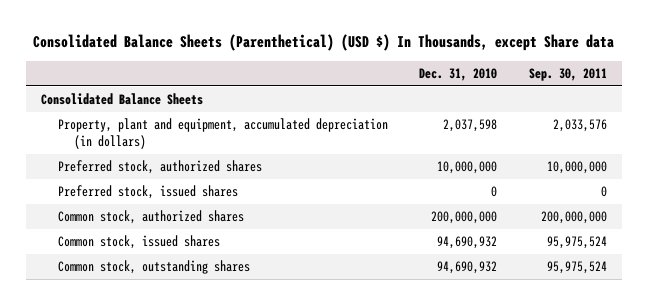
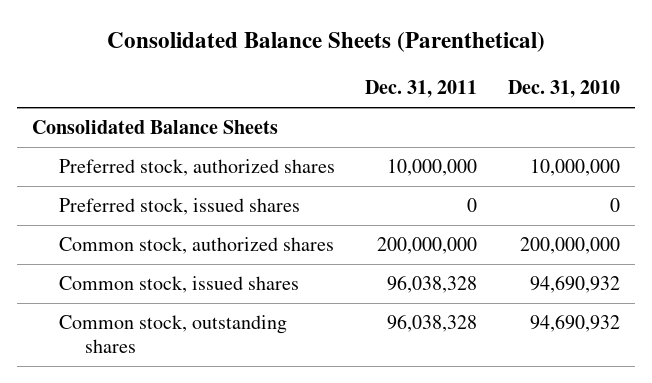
- Consolidated Balance Sheets (Parenthetical) (USD $) In Thousands, except Share data
+ Consolidated Balance Sheets (Parenthetical)
- | Dec. 31, 2010 | Sep. 30, 2011
+ | Dec. 31, 2011 | Dec. 31, 2010
- Property, plant and equipment, accumulated depreciation (in dollars) | 2,037,598 | 2,033,576

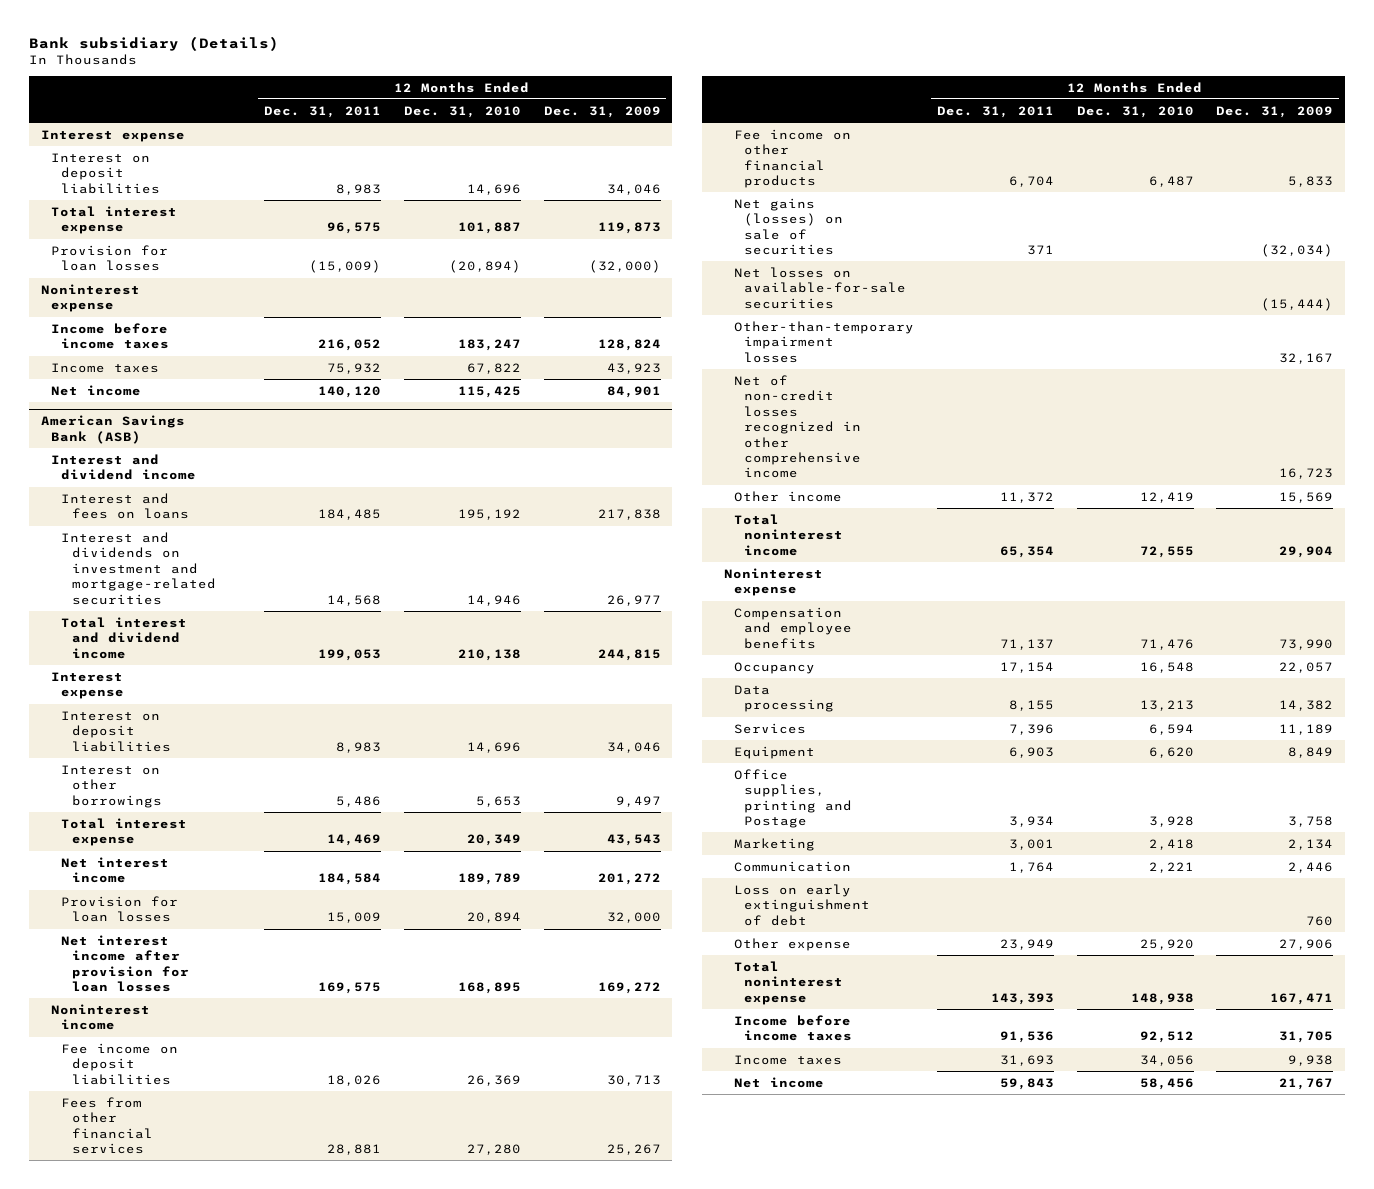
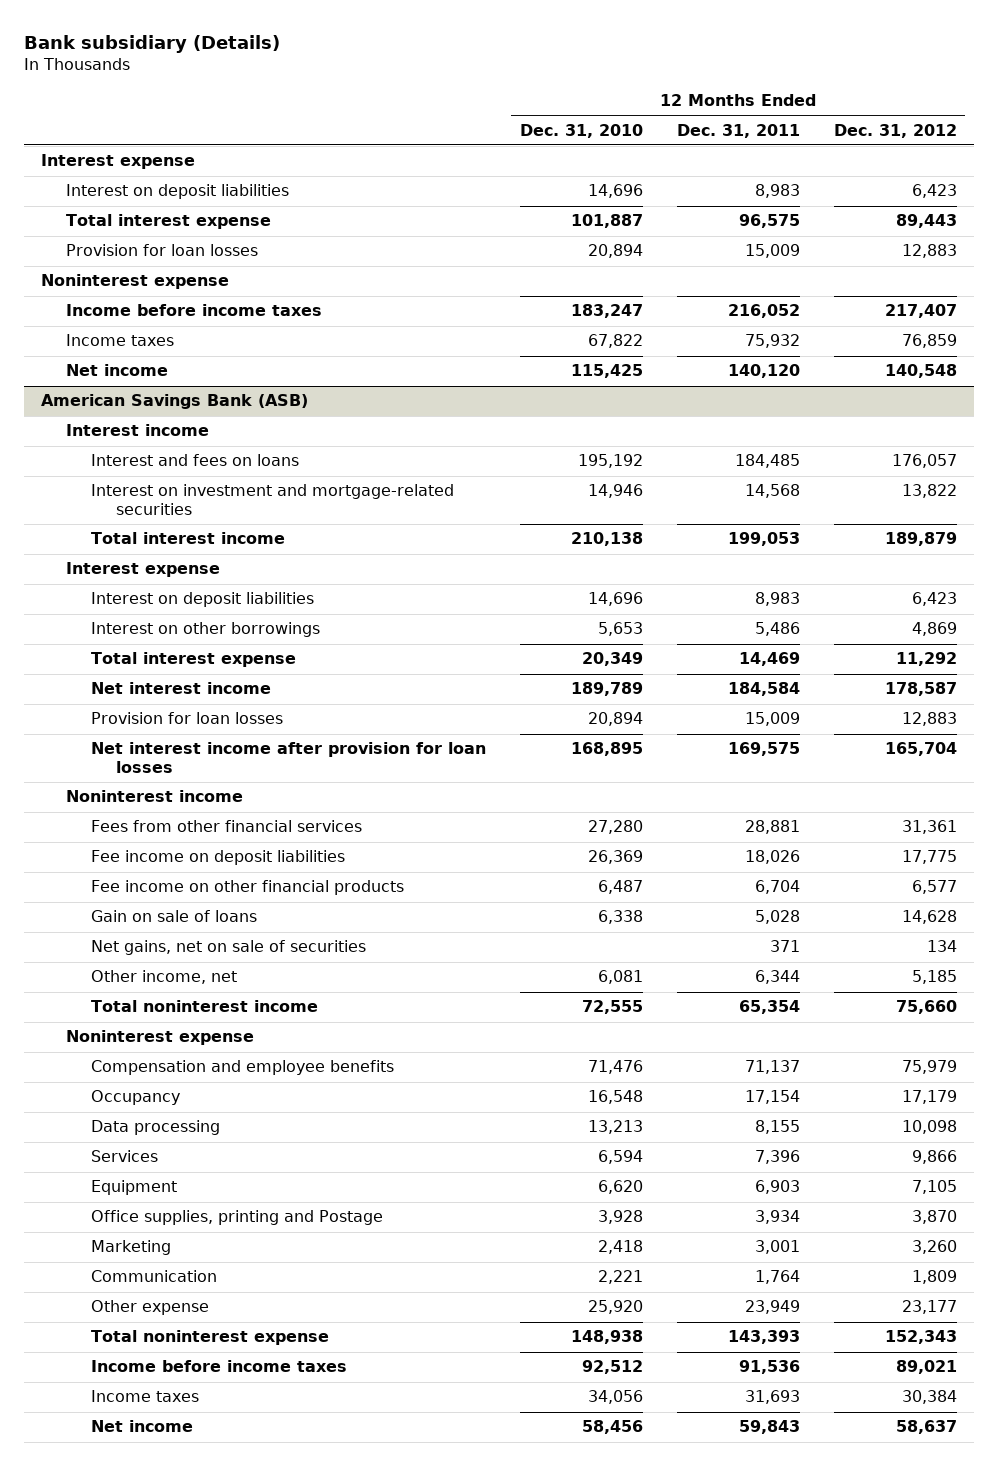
- | 12 Months Ended Dec. 31, 2011 | 12 Months Ended Dec. 31, 2010 | 12 Months Ended Dec. 31, 2009
+ | 12 Months Ended Dec. 31, 2010 | 12 Months Ended Dec. 31, 2011 | 12 Months Ended Dec. 31, 2012
- Provision for loan losses | (15,009) | (20,894) | (32,000)
+ Provision for loan losses | 20,894 | 15,009 | 12,883
@ American Savings Bank (ASB)
- Interest and dividend income
+ Interest income
- Interest and dividends on investment and mortgage-related securities | 14,568 | 14,946 | 26,977
- Total interest and dividend income | 199,053 | 210,138 | 244,815
+ Interest on investment and mortgage-related securities | 14,946 | 14,568 | 13,822
+ Total interest income | 210,138 | 199,053 | 189,879
moved down: Fee income on deposit liabilities | 26,369 | 18,026 | 17,775
- Net gains (losses) on sale of securities | 371 | | (32,034)
- Net losses on available-for-sale securities | | | (15,444)
- Other-than-temporary impairment losses | | | 32,167
- Net of non-credit losses recognized in other comprehensive income | | | 16,723
- Other income | 11,372 | 12,419 | 15,569
+ Gain on sale of loans | 6,338 | 5,028 | 14,628
+ Net gains, net on sale of securities | | 371 | 134
+ Other income, net | 6,081 | 6,344 | 5,185
- Loss on early extinguishment of debt | | | 760

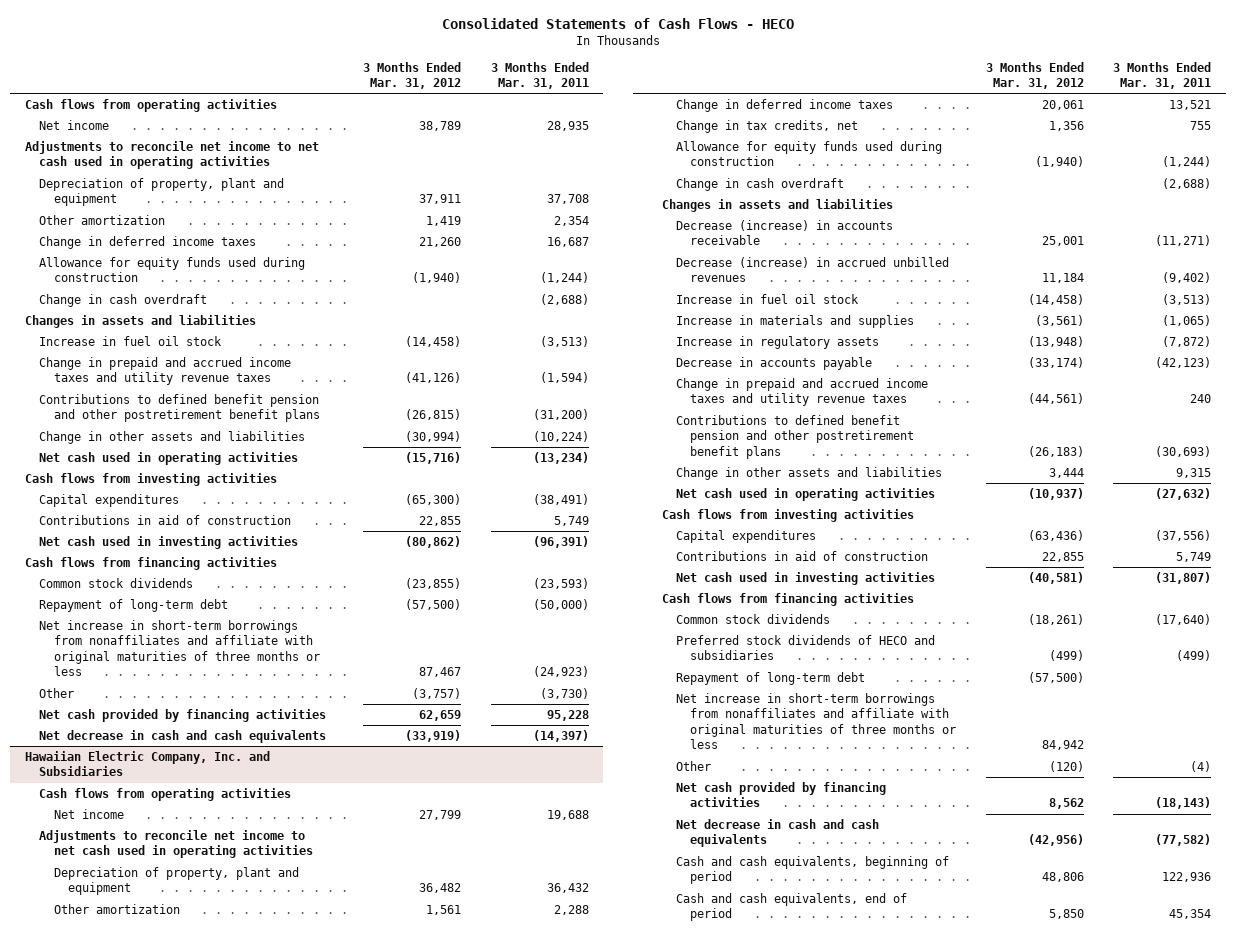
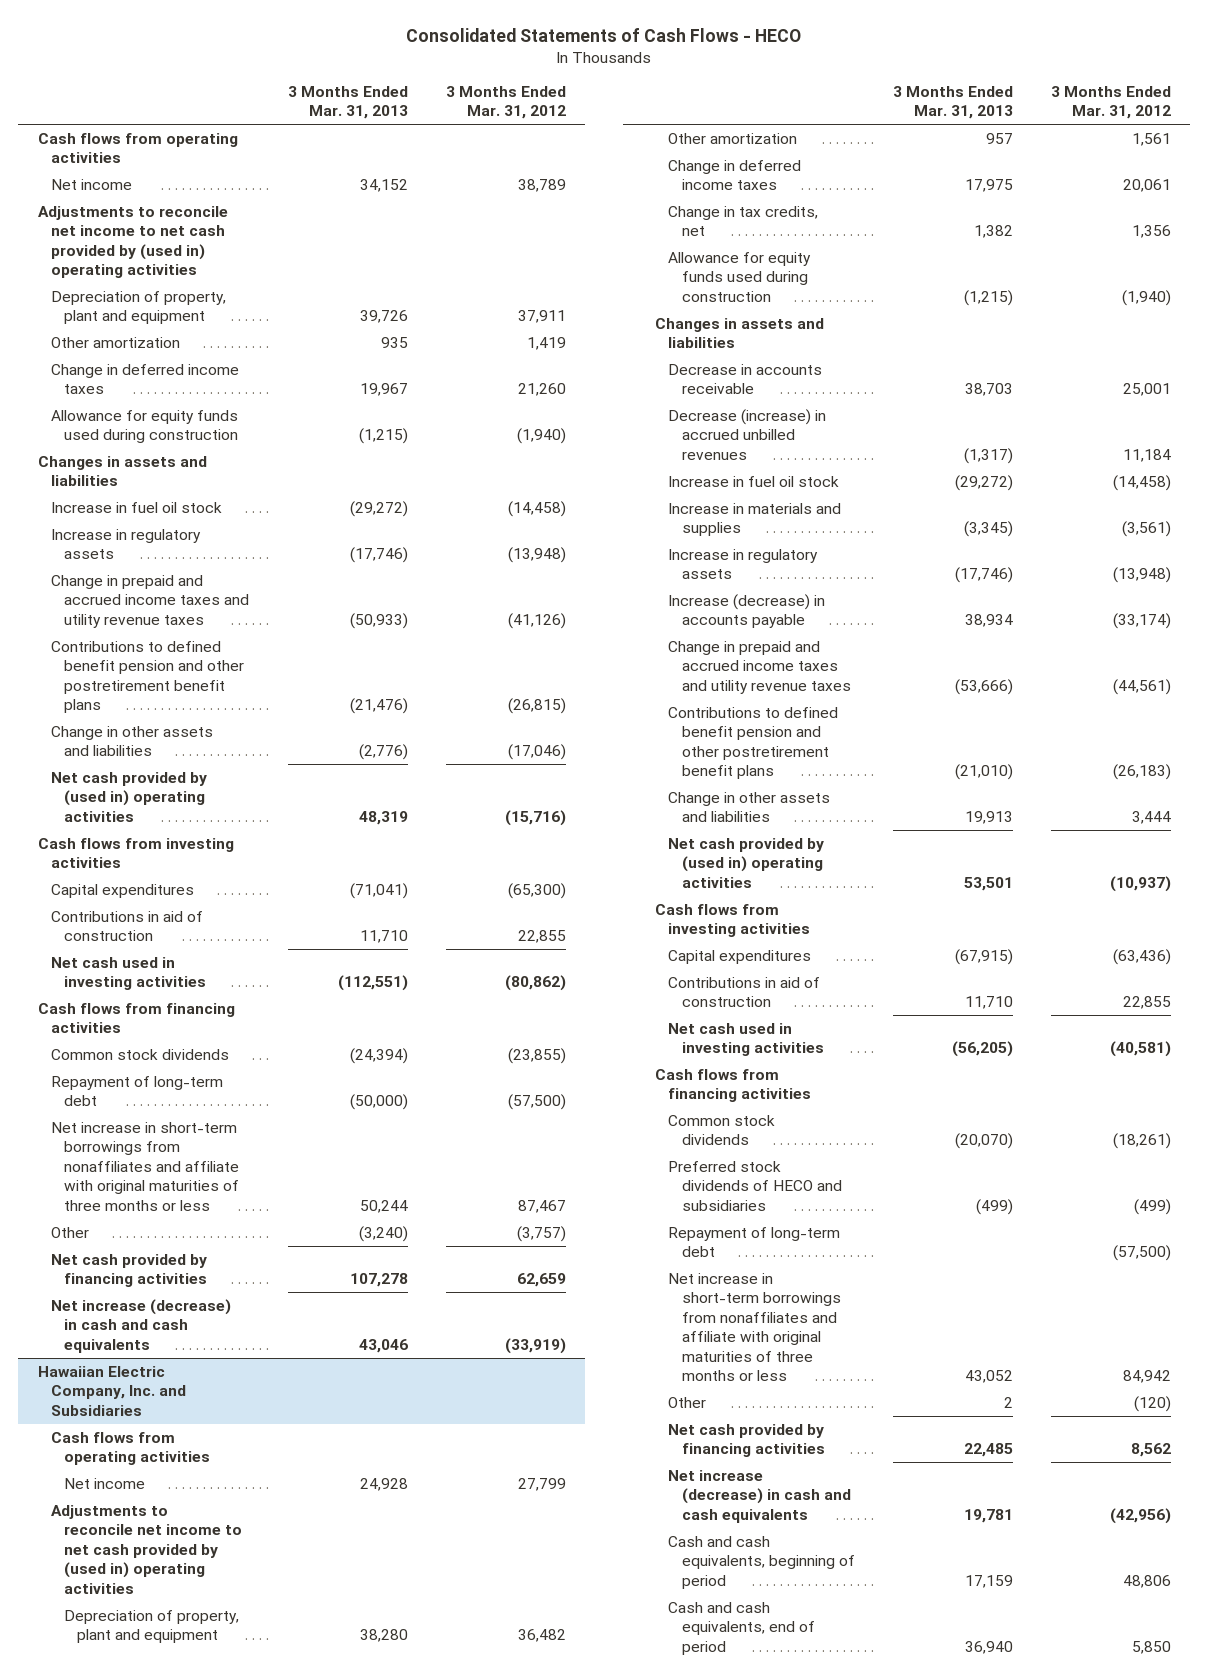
- | 3 Months Ended Mar. 31, 2012 | 3 Months Ended Mar. 31, 2011
+ | 3 Months Ended Mar. 31, 2013 | 3 Months Ended Mar. 31, 2012
- Adjustments to reconcile net income to net cash used in operating activities
+ Adjustments to reconcile net income to net cash provided by (used in) operating activities
- Change in cash overdraft | | (2,688)
+ Increase in regulatory assets | (17,746) | (13,948)
- Change in other assets and liabilities | (30,994) | (10,224)
- Net cash used in operating activities | (15,716) | (13,234)
+ Change in other assets and liabilities | (2,776) | (17,046)
+ Net cash provided by (used in) operating activities | 48,319 | (15,716)
- Net decrease in cash and cash equivalents | (33,919) | (14,397)
+ Net increase (decrease) in cash and cash equivalents | 43,046 | (33,919)
@ Hawaiian Electric Company, Inc. and Subsidiaries
- Adjustments to reconcile net income to net cash used in operating activities
+ Adjustments to reconcile net income to net cash provided by (used in) operating activities
- Change in cash overdraft | | (2,688)
- Decrease (increase) in accounts receivable | 25,001 | (11,271)
+ Decrease in accounts receivable | 38,703 | 25,001
- Decrease in accounts payable | (33,174) | (42,123)
+ Increase (decrease) in accounts payable | 38,934 | (33,174)
- Net cash used in operating activities | (10,937) | (27,632)
+ Net cash provided by (used in) operating activities | 53,501 | (10,937)
- Net decrease in cash and cash equivalents | (42,956) | (77,582)
+ Net increase (decrease) in cash and cash equivalents | 19,781 | (42,956)

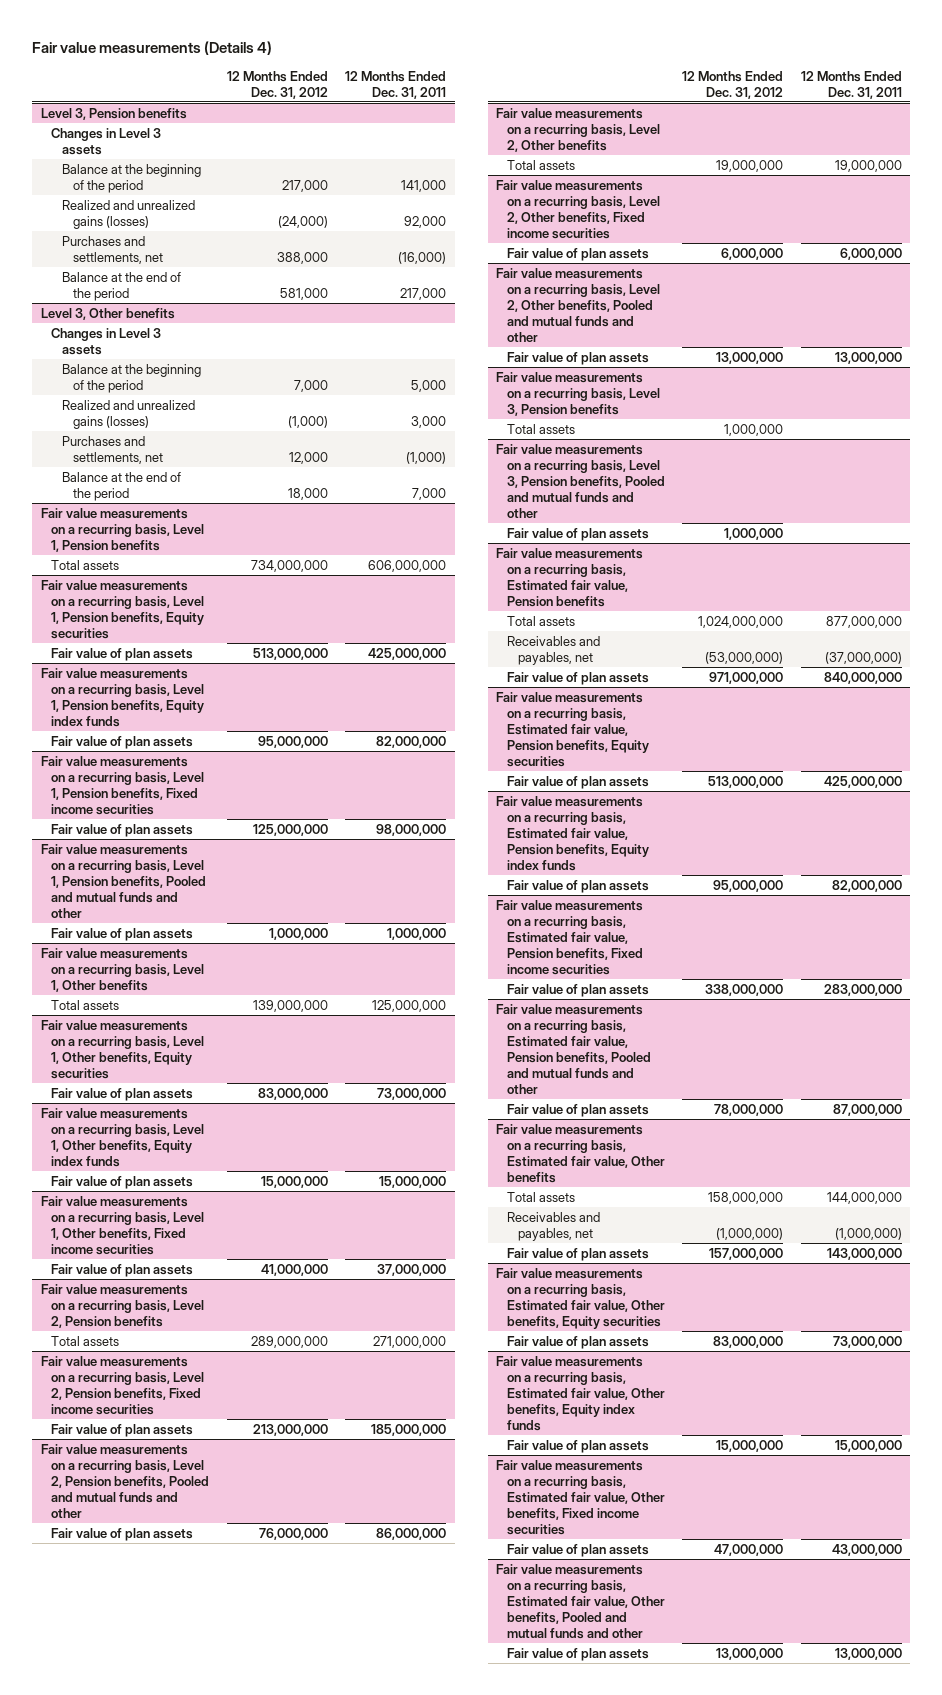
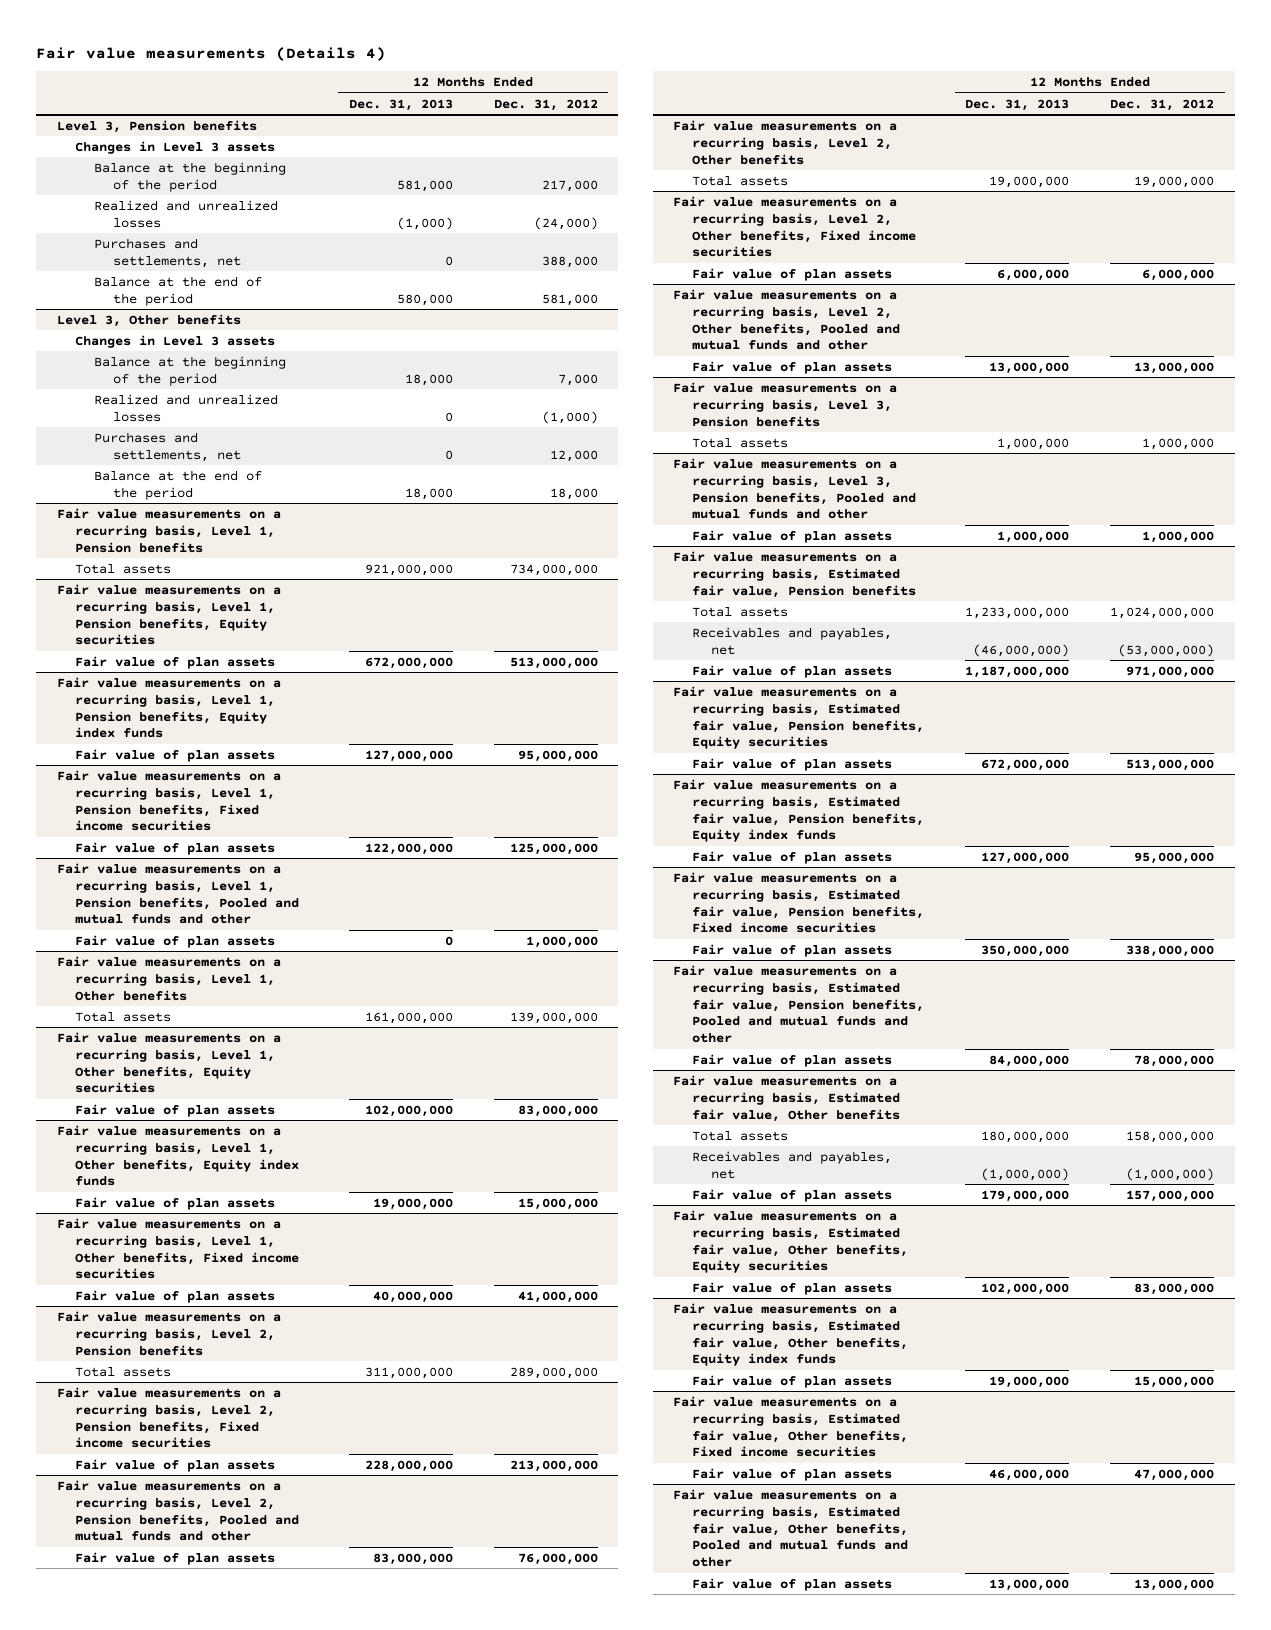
- | 12 Months Ended Dec. 31, 2012 | 12 Months Ended Dec. 31, 2011
+ | 12 Months Ended Dec. 31, 2013 | 12 Months Ended Dec. 31, 2012
@ Level 3, Pension benefits
- Realized and unrealized gains (losses) | (24,000) | 92,000
+ Realized and unrealized losses | (1,000) | (24,000)
@ Level 3, Other benefits
- Realized and unrealized gains (losses) | (1,000) | 3,000
+ Realized and unrealized losses | 0 | (1,000)

